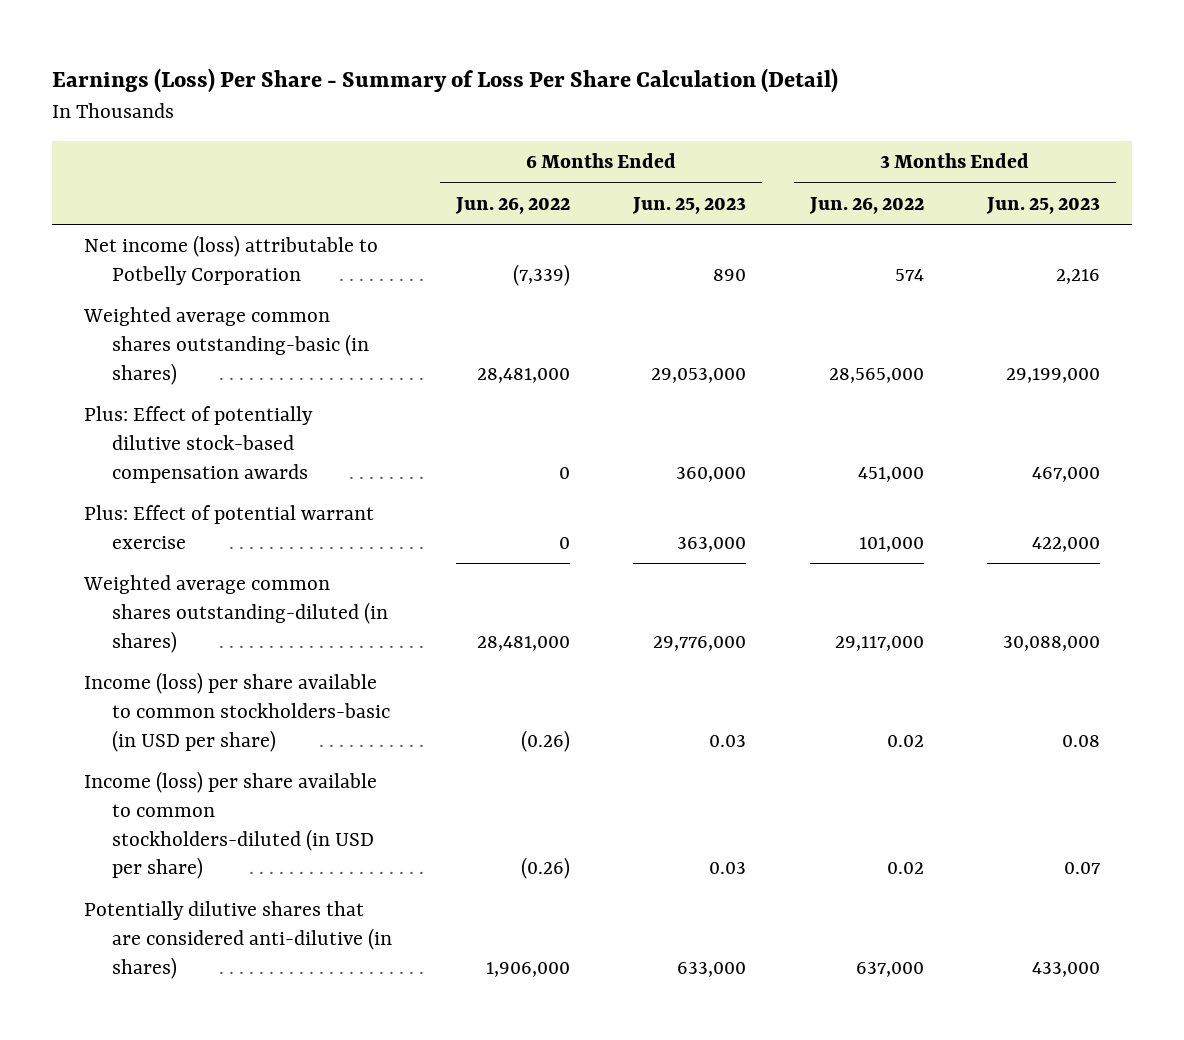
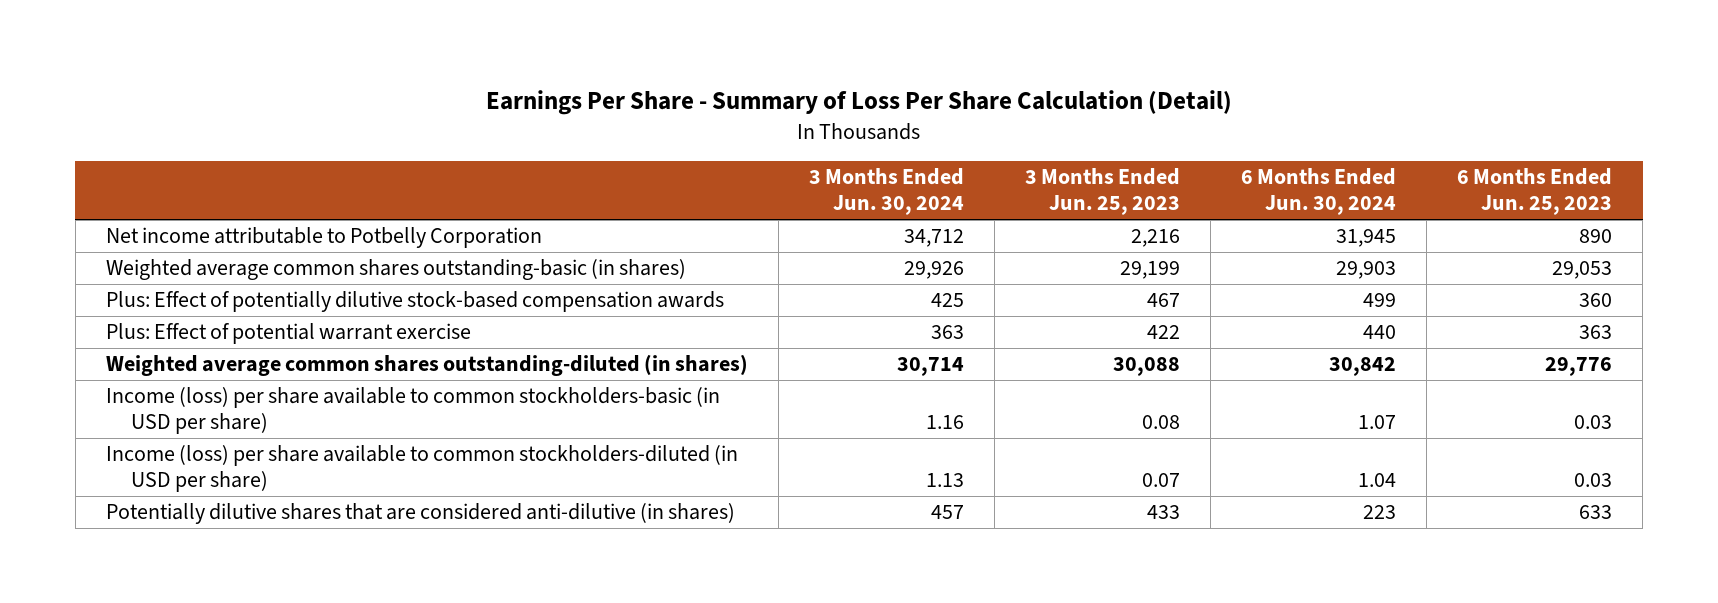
- Earnings (Loss) Per Share - Summary of Loss Per Share Calculation (Detail)
+ Earnings Per Share - Summary of Loss Per Share Calculation (Detail)
- | 6 Months Ended Jun. 26, 2022 | 6 Months Ended Jun. 25, 2023 | 3 Months Ended Jun. 26, 2022 | 3 Months Ended Jun. 25, 2023
+ | 3 Months Ended Jun. 30, 2024 | 3 Months Ended Jun. 25, 2023 | 6 Months Ended Jun. 30, 2024 | 6 Months Ended Jun. 25, 2023
- Net income (loss) attributable to Potbelly Corporation | (7,339) | 890 | 574 | 2,216
- Weighted average common shares outstanding-basic (in shares) | 28,481,000 | 29,053,000 | 28,565,000 | 29,199,000
- Plus: Effect of potentially dilutive stock-based compensation awards | 0 | 360,000 | 451,000 | 467,000
- Plus: Effect of potential warrant exercise | 0 | 363,000 | 101,000 | 422,000
- Weighted average common shares outstanding-diluted (in shares) | 28,481,000 | 29,776,000 | 29,117,000 | 30,088,000
+ Net income attributable to Potbelly Corporation | 34,712 | 2,216 | 31,945 | 890
+ Weighted average common shares outstanding-basic (in shares) | 29,926 | 29,199 | 29,903 | 29,053
+ Plus: Effect of potentially dilutive stock-based compensation awards | 425 | 467 | 499 | 360
+ Plus: Effect of potential warrant exercise | 363 | 422 | 440 | 363
+ Weighted average common shares outstanding-diluted (in shares) | 30,714 | 30,088 | 30,842 | 29,776
- Potentially dilutive shares that are considered anti-dilutive (in shares) | 1,906,000 | 633,000 | 637,000 | 433,000
+ Potentially dilutive shares that are considered anti-dilutive (in shares) | 457 | 433 | 223 | 633

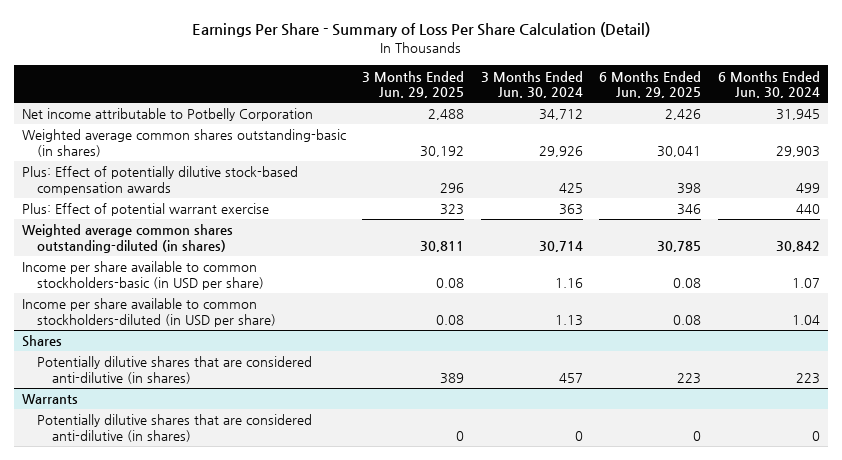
- | 3 Months Ended Jun. 30, 2024 | 3 Months Ended Jun. 25, 2023 | 6 Months Ended Jun. 30, 2024 | 6 Months Ended Jun. 25, 2023
+ | 3 Months Ended Jun. 29, 2025 | 3 Months Ended Jun. 30, 2024 | 6 Months Ended Jun. 29, 2025 | 6 Months Ended Jun. 30, 2024
- Income (loss) per share available to common stockholders-basic (in USD per share) | 1.16 | 0.08 | 1.07 | 0.03
- Income (loss) per share available to common stockholders-diluted (in USD per share) | 1.13 | 0.07 | 1.04 | 0.03
+ Income per share available to common stockholders-basic (in USD per share) | 0.08 | 1.16 | 0.08 | 1.07
+ Income per share available to common stockholders-diluted (in USD per share) | 0.08 | 1.13 | 0.08 | 1.04
+ Shares
+ Warrants
+ Potentially dilutive shares that are considered anti-dilutive (in shares) | 0 | 0 | 0 | 0

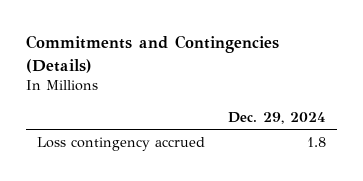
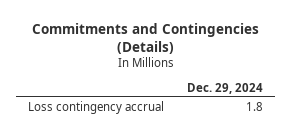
- Loss contingency accrued | 1.8
+ Loss contingency accrual | 1.8

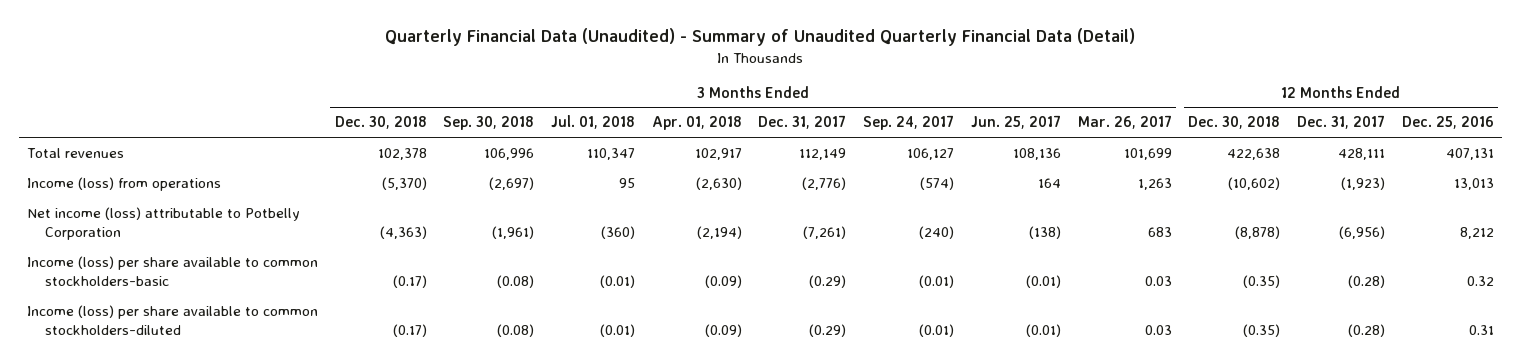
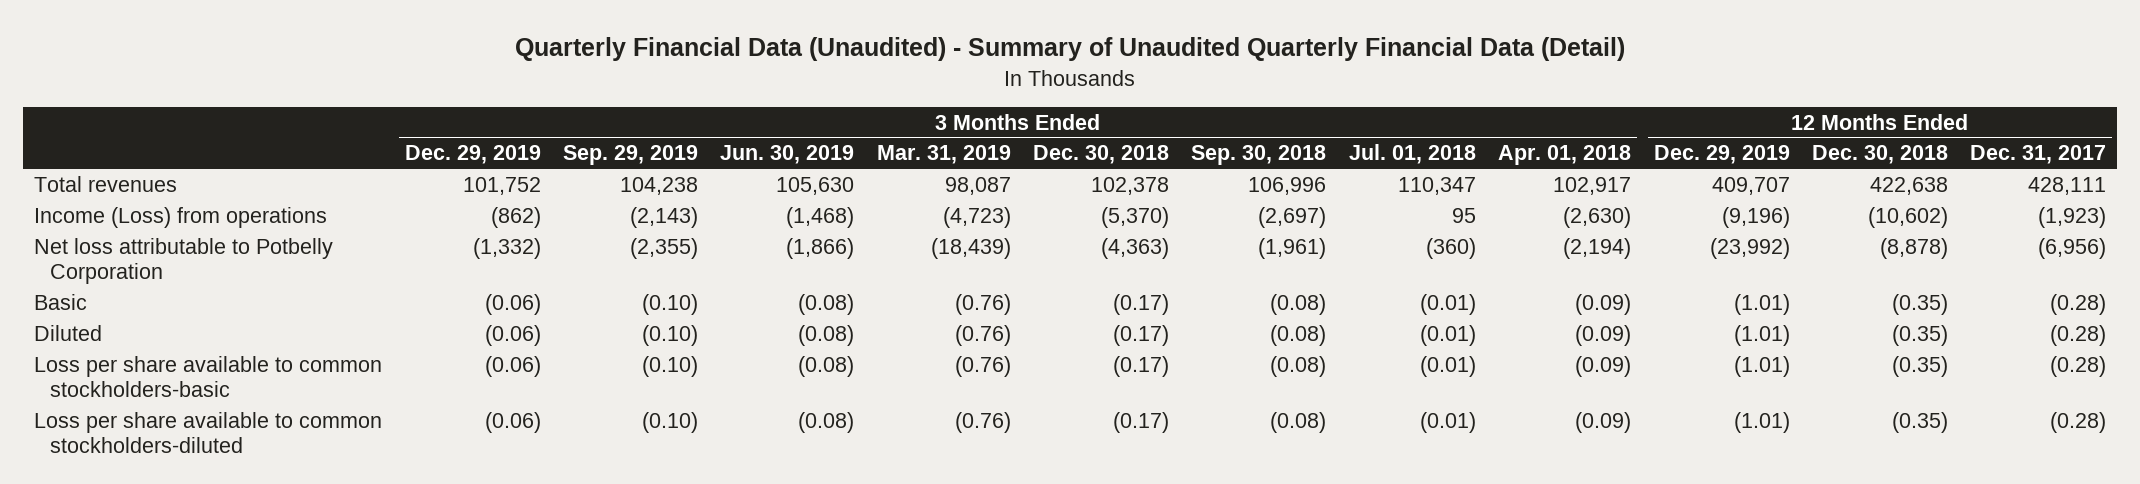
- | 3 Months Ended Dec. 30, 2018 | 3 Months Ended Sep. 30, 2018 | 3 Months Ended Jul. 01, 2018 | 3 Months Ended Apr. 01, 2018 | 3 Months Ended Dec. 31, 2017 | 3 Months Ended Sep. 24, 2017 | 3 Months Ended Jun. 25, 2017 | 3 Months Ended Mar. 26, 2017 | 12 Months Ended Dec. 30, 2018 | 12 Months Ended Dec. 31, 2017 | 12 Months Ended Dec. 25, 2016
+ | 3 Months Ended Dec. 29, 2019 | 3 Months Ended Sep. 29, 2019 | 3 Months Ended Jun. 30, 2019 | 3 Months Ended Mar. 31, 2019 | 3 Months Ended Dec. 30, 2018 | 3 Months Ended Sep. 30, 2018 | 3 Months Ended Jul. 01, 2018 | 3 Months Ended Apr. 01, 2018 | 12 Months Ended Dec. 29, 2019 | 12 Months Ended Dec. 30, 2018 | 12 Months Ended Dec. 31, 2017
- Income (loss) from operations | (5,370) | (2,697) | 95 | (2,630) | (2,776) | (574) | 164 | 1,263 | (10,602) | (1,923) | 13,013
- Net income (loss) attributable to Potbelly Corporation | (4,363) | (1,961) | (360) | (2,194) | (7,261) | (240) | (138) | 683 | (8,878) | (6,956) | 8,212
- Income (loss) per share available to common stockholders-basic | (0.17) | (0.08) | (0.01) | (0.09) | (0.29) | (0.01) | (0.01) | 0.03 | (0.35) | (0.28) | 0.32
- Income (loss) per share available to common stockholders-diluted | (0.17) | (0.08) | (0.01) | (0.09) | (0.29) | (0.01) | (0.01) | 0.03 | (0.35) | (0.28) | 0.31
+ Income (Loss) from operations | (862) | (2,143) | (1,468) | (4,723) | (5,370) | (2,697) | 95 | (2,630) | (9,196) | (10,602) | (1,923)
+ Net loss attributable to Potbelly Corporation | (1,332) | (2,355) | (1,866) | (18,439) | (4,363) | (1,961) | (360) | (2,194) | (23,992) | (8,878) | (6,956)
+ Basic | (0.06) | (0.10) | (0.08) | (0.76) | (0.17) | (0.08) | (0.01) | (0.09) | (1.01) | (0.35) | (0.28)
+ Diluted | (0.06) | (0.10) | (0.08) | (0.76) | (0.17) | (0.08) | (0.01) | (0.09) | (1.01) | (0.35) | (0.28)
+ Loss per share available to common stockholders-basic | (0.06) | (0.10) | (0.08) | (0.76) | (0.17) | (0.08) | (0.01) | (0.09) | (1.01) | (0.35) | (0.28)
+ Loss per share available to common stockholders-diluted | (0.06) | (0.10) | (0.08) | (0.76) | (0.17) | (0.08) | (0.01) | (0.09) | (1.01) | (0.35) | (0.28)

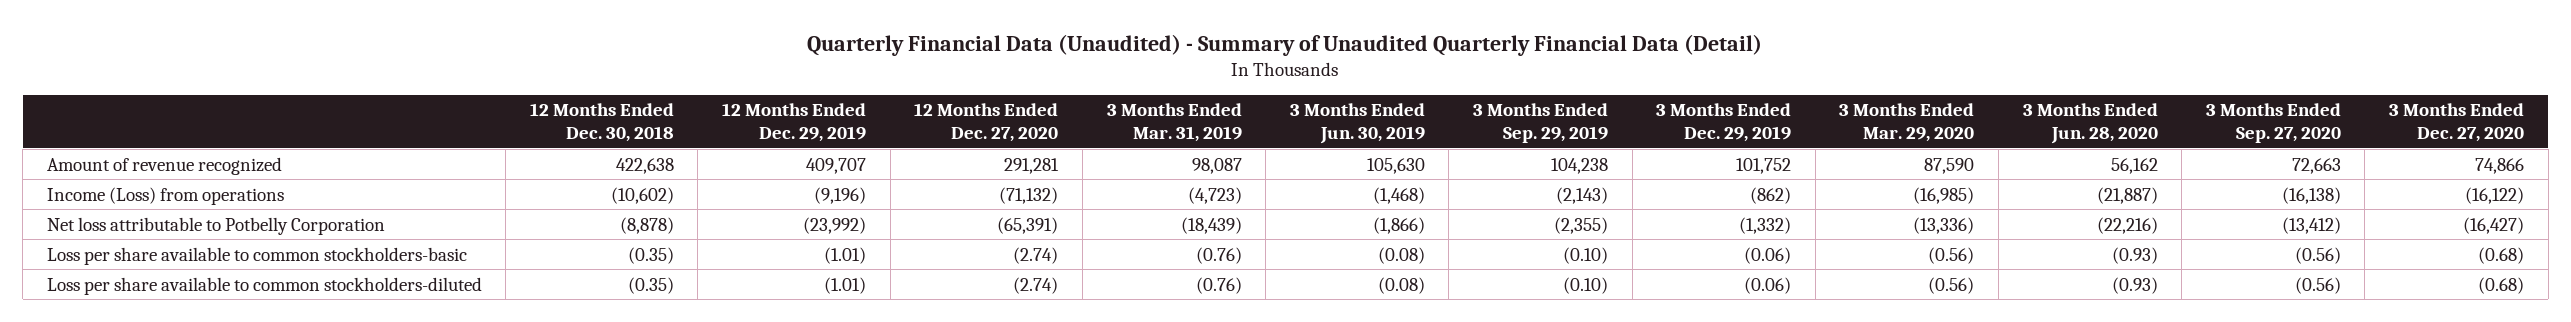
- | 3 Months Ended Dec. 29, 2019 | 3 Months Ended Sep. 29, 2019 | 3 Months Ended Jun. 30, 2019 | 3 Months Ended Mar. 31, 2019 | 3 Months Ended Dec. 30, 2018 | 3 Months Ended Sep. 30, 2018 | 3 Months Ended Jul. 01, 2018 | 3 Months Ended Apr. 01, 2018 | 12 Months Ended Dec. 29, 2019 | 12 Months Ended Dec. 30, 2018 | 12 Months Ended Dec. 31, 2017
+ | 12 Months Ended Dec. 30, 2018 | 12 Months Ended Dec. 29, 2019 | 12 Months Ended Dec. 27, 2020 | 3 Months Ended Mar. 31, 2019 | 3 Months Ended Jun. 30, 2019 | 3 Months Ended Sep. 29, 2019 | 3 Months Ended Dec. 29, 2019 | 3 Months Ended Mar. 29, 2020 | 3 Months Ended Jun. 28, 2020 | 3 Months Ended Sep. 27, 2020 | 3 Months Ended Dec. 27, 2020
- Total revenues | 101,752 | 104,238 | 105,630 | 98,087 | 102,378 | 106,996 | 110,347 | 102,917 | 409,707 | 422,638 | 428,111
+ Amount of revenue recognized | 422,638 | 409,707 | 291,281 | 98,087 | 105,630 | 104,238 | 101,752 | 87,590 | 56,162 | 72,663 | 74,866
- Basic | (0.06) | (0.10) | (0.08) | (0.76) | (0.17) | (0.08) | (0.01) | (0.09) | (1.01) | (0.35) | (0.28)
- Diluted | (0.06) | (0.10) | (0.08) | (0.76) | (0.17) | (0.08) | (0.01) | (0.09) | (1.01) | (0.35) | (0.28)

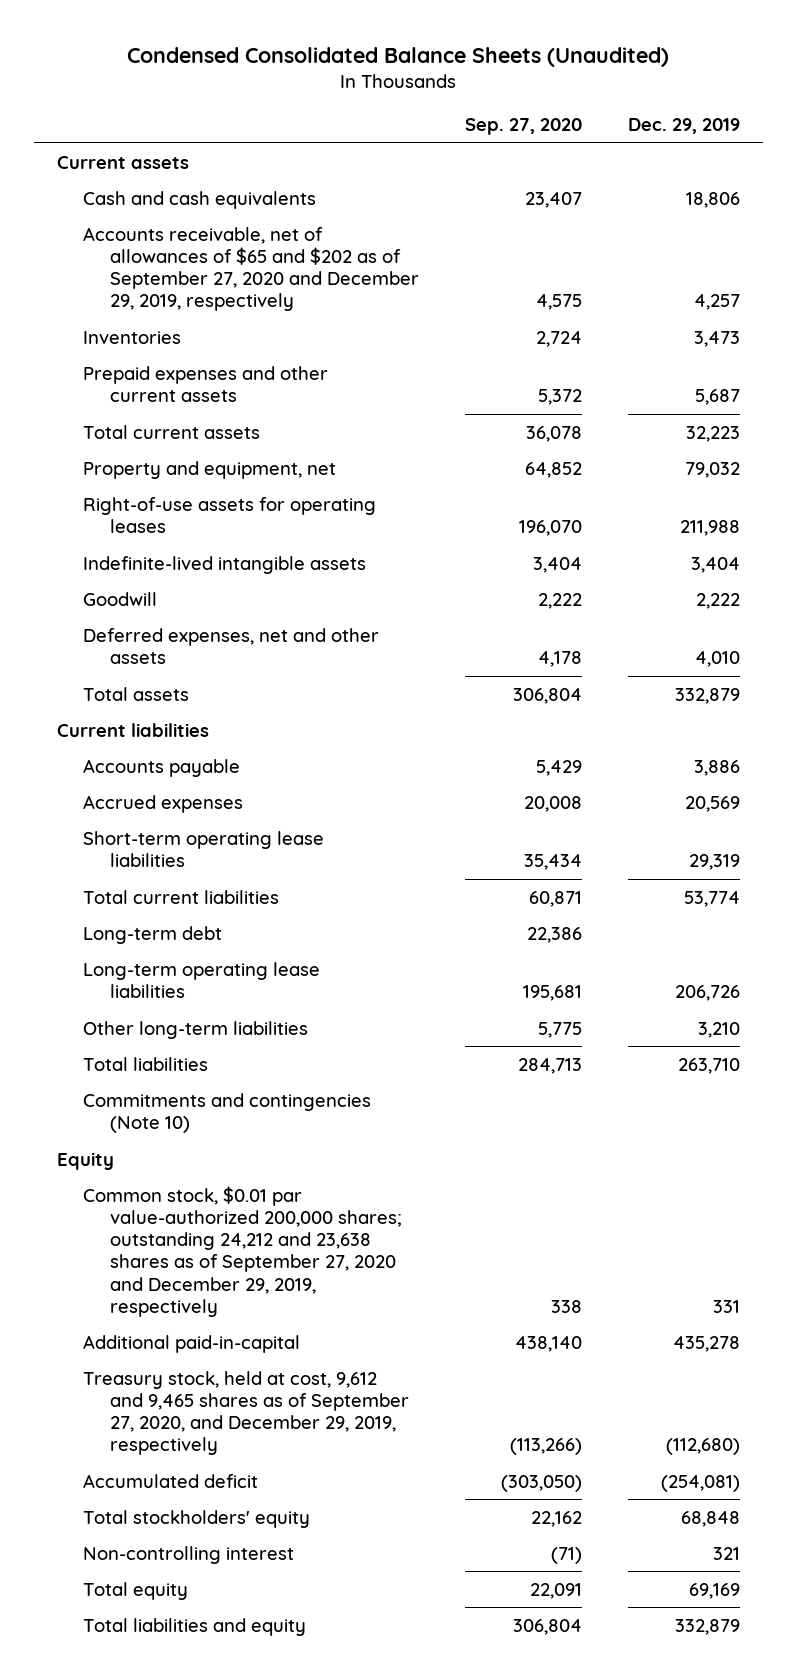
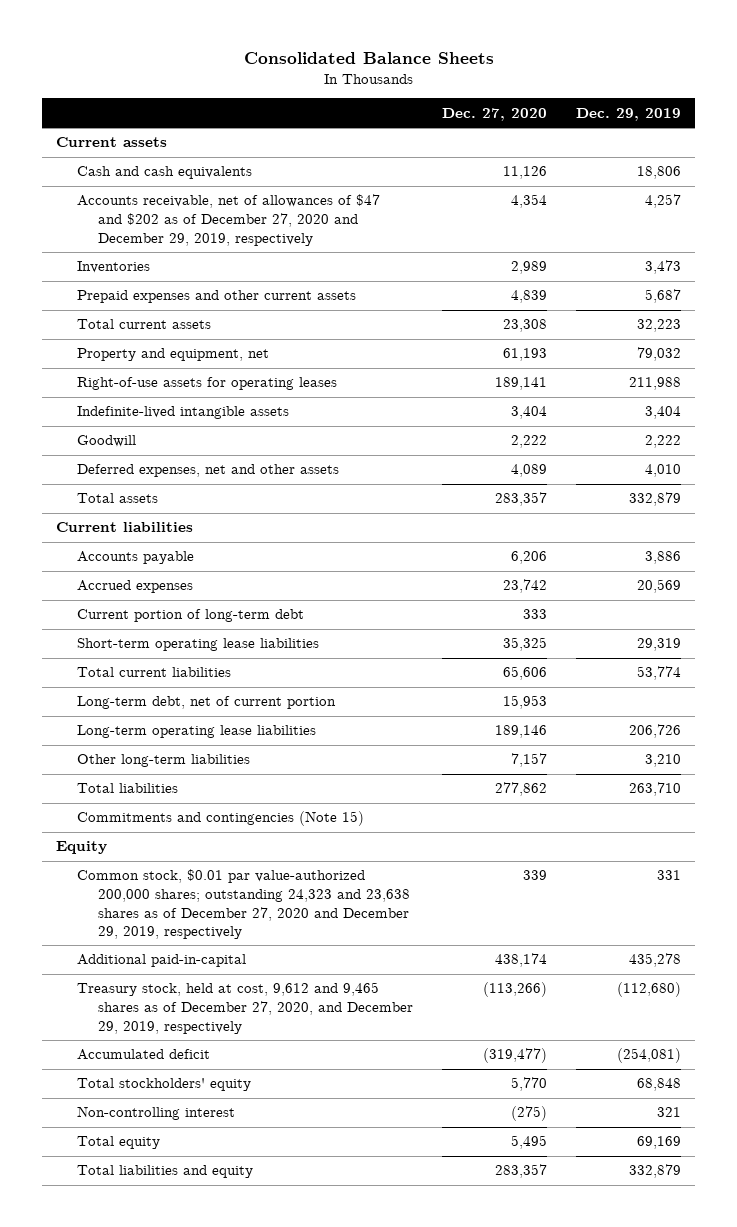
- Condensed Consolidated Balance Sheets (Unaudited)
+ Consolidated Balance Sheets
- | Sep. 27, 2020 | Dec. 29, 2019
+ | Dec. 27, 2020 | Dec. 29, 2019
- Accounts receivable, net of allowances of $65 and $202 as of September 27, 2020 and December 29, 2019, respectively | 4,575 | 4,257
+ Accounts receivable, net of allowances of $47 and $202 as of December 27, 2020 and December 29, 2019, respectively | 4,354 | 4,257
+ Current portion of long-term debt | 333 |
- Long-term debt | 22,386 |
+ Long-term debt, net of current portion | 15,953 |
- Commitments and contingencies (Note 10)
+ Commitments and contingencies (Note 15)
- Common stock, $0.01 par value-authorized 200,000 shares; outstanding 24,212 and 23,638 shares as of September 27, 2020 and December 29, 2019, respectively | 338 | 331
+ Common stock, $0.01 par value-authorized 200,000 shares; outstanding 24,323 and 23,638 shares as of December 27, 2020 and December 29, 2019, respectively | 339 | 331
- Treasury stock, held at cost, 9,612 and 9,465 shares as of September 27, 2020, and December 29, 2019, respectively | (113,266) | (112,680)
+ Treasury stock, held at cost, 9,612 and 9,465 shares as of December 27, 2020, and December 29, 2019, respectively | (113,266) | (112,680)

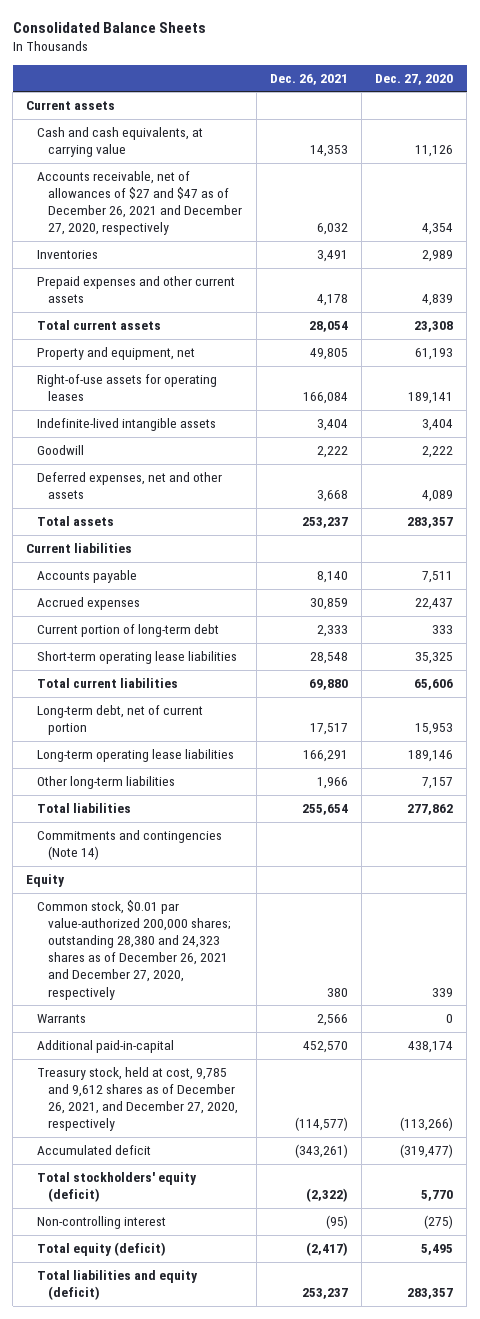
- | Dec. 27, 2020 | Dec. 29, 2019
+ | Dec. 26, 2021 | Dec. 27, 2020
- Cash and cash equivalents | 11,126 | 18,806
- Accounts receivable, net of allowances of $47 and $202 as of December 27, 2020 and December 29, 2019, respectively | 4,354 | 4,257
+ Cash and cash equivalents, at carrying value | 14,353 | 11,126
+ Accounts receivable, net of allowances of $27 and $47 as of December 26, 2021 and December 27, 2020, respectively | 6,032 | 4,354
- Accounts payable | 6,206 | 3,886
- Accrued expenses | 23,742 | 20,569
+ Accounts payable | 8,140 | 7,511
+ Accrued expenses | 30,859 | 22,437
- Commitments and contingencies (Note 15)
+ Commitments and contingencies (Note 14)
- Common stock, $0.01 par value-authorized 200,000 shares; outstanding 24,323 and 23,638 shares as of December 27, 2020 and December 29, 2019, respectively | 339 | 331
+ Common stock, $0.01 par value-authorized 200,000 shares; outstanding 28,380 and 24,323 shares as of December 26, 2021 and December 27, 2020, respectively | 380 | 339
+ Warrants | 2,566 | 0
- Treasury stock, held at cost, 9,612 and 9,465 shares as of December 27, 2020, and December 29, 2019, respectively | (113,266) | (112,680)
+ Treasury stock, held at cost, 9,785 and 9,612 shares as of December 26, 2021, and December 27, 2020, respectively | (114,577) | (113,266)
- Total stockholders' equity | 5,770 | 68,848
+ Total stockholders' equity (deficit) | (2,322) | 5,770
- Total equity | 5,495 | 69,169
- Total liabilities and equity | 283,357 | 332,879
+ Total equity (deficit) | (2,417) | 5,495
+ Total liabilities and equity (deficit) | 253,237 | 283,357

